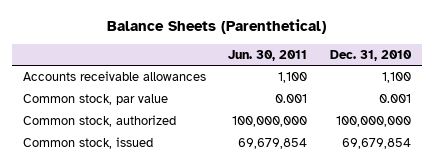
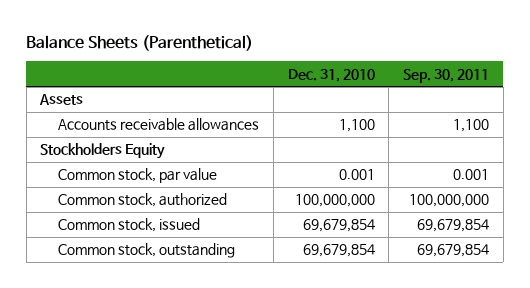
- | Jun. 30, 2011 | Dec. 31, 2010
+ | Dec. 31, 2010 | Sep. 30, 2011
+ Assets
+ Stockholders Equity
+ Common stock, outstanding | 69,679,854 | 69,679,854

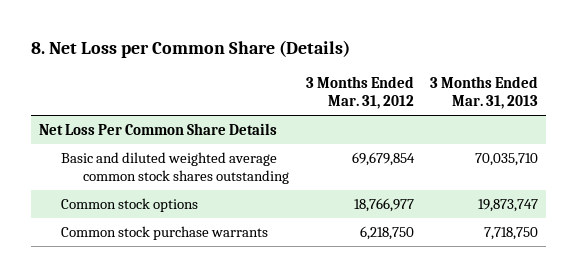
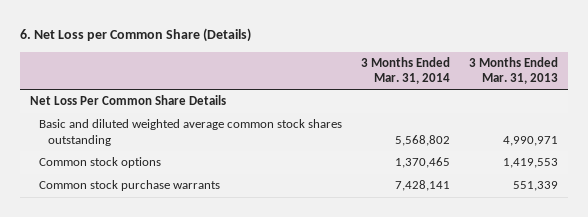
- 8. Net Loss per Common Share (Details)
+ 6. Net Loss per Common Share (Details)
- | 3 Months Ended Mar. 31, 2012 | 3 Months Ended Mar. 31, 2013
+ | 3 Months Ended Mar. 31, 2014 | 3 Months Ended Mar. 31, 2013
- Basic and diluted weighted average common stock shares outstanding | 69,679,854 | 70,035,710
- Common stock options | 18,766,977 | 19,873,747
- Common stock purchase warrants | 6,218,750 | 7,718,750
+ Basic and diluted weighted average common stock shares outstanding | 5,568,802 | 4,990,971
+ Common stock options | 1,370,465 | 1,419,553
+ Common stock purchase warrants | 7,428,141 | 551,339

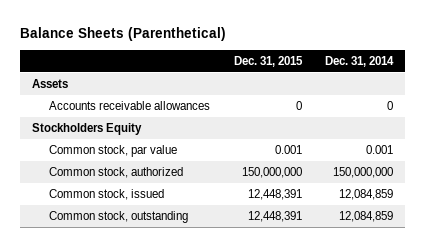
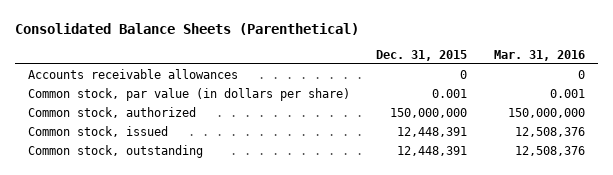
- Balance Sheets (Parenthetical)
+ Consolidated Balance Sheets (Parenthetical)
- | Dec. 31, 2015 | Dec. 31, 2014
+ | Dec. 31, 2015 | Mar. 31, 2016
- Assets
- Stockholders Equity
- Common stock, par value | 0.001 | 0.001
+ Common stock, par value (in dollars per share) | 0.001 | 0.001

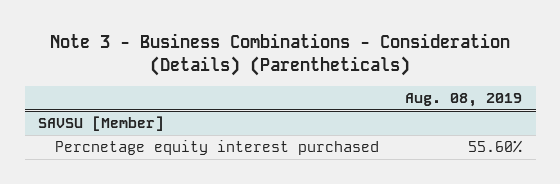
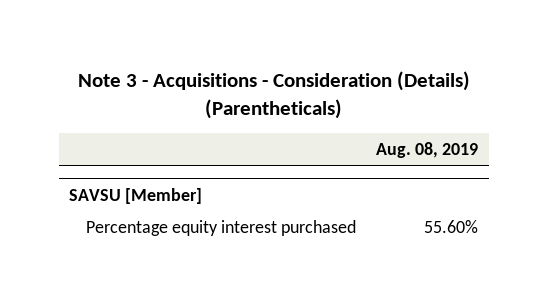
- Note 3 - Business Combinations - Consideration (Details) (Parentheticals)
+ Note 3 - Acquisitions - Consideration (Details) (Parentheticals)
@ SAVSU [Member]
- Percnetage equity interest purchased | 55.60%
+ Percentage equity interest purchased | 55.60%

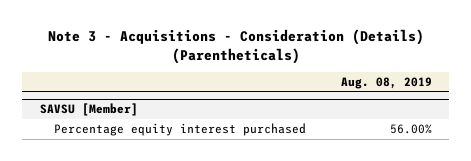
@ SAVSU [Member]
- Percentage equity interest purchased | 55.60%
+ Percentage equity interest purchased | 56.00%

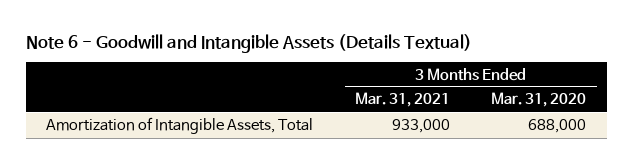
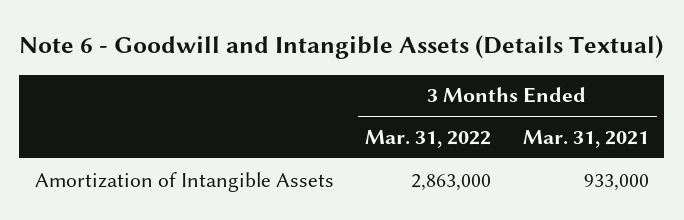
- | 3 Months Ended Mar. 31, 2021 | 3 Months Ended Mar. 31, 2020
+ | 3 Months Ended Mar. 31, 2022 | 3 Months Ended Mar. 31, 2021
- Amortization of Intangible Assets, Total | 933,000 | 688,000
+ Amortization of Intangible Assets | 2,863,000 | 933,000

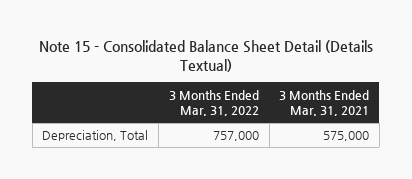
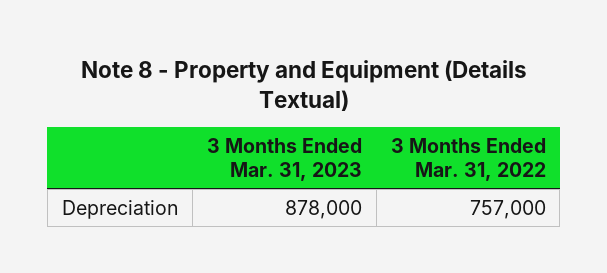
- Note 15 - Consolidated Balance Sheet Detail (Details Textual)
+ Note 8 - Property and Equipment (Details Textual)
- | 3 Months Ended Mar. 31, 2022 | 3 Months Ended Mar. 31, 2021
+ | 3 Months Ended Mar. 31, 2023 | 3 Months Ended Mar. 31, 2022
- Depreciation, Total | 757,000 | 575,000
+ Depreciation | 878,000 | 757,000

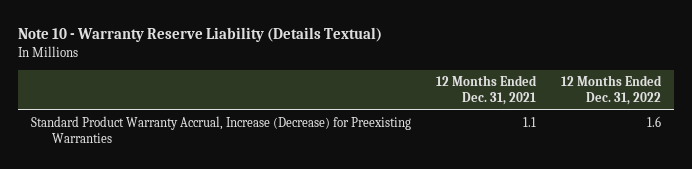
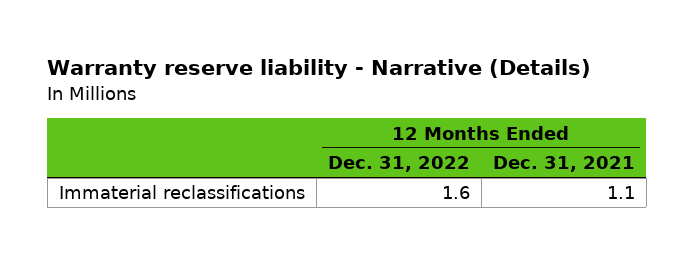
- Note 10 - Warranty Reserve Liability (Details Textual)
+ Warranty reserve liability - Narrative (Details)
- | 12 Months Ended Dec. 31, 2021 | 12 Months Ended Dec. 31, 2022
+ | 12 Months Ended Dec. 31, 2022 | 12 Months Ended Dec. 31, 2021
- Standard Product Warranty Accrual, Increase (Decrease) for Preexisting Warranties | 1.1 | 1.6
+ Immaterial reclassifications | 1.6 | 1.1

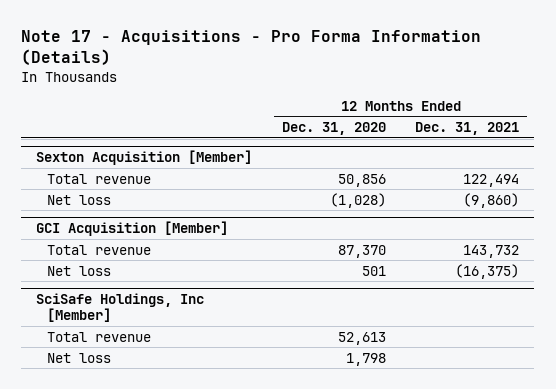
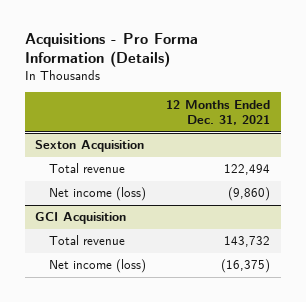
- Note 17 - Acquisitions - Pro Forma Information (Details)
+ Acquisitions - Pro Forma Information (Details)
- | 12 Months Ended Dec. 31, 2020 | 12 Months Ended Dec. 31, 2021
+ | 12 Months Ended Dec. 31, 2021
- Sexton Acquisition [Member]
+ Sexton Acquisition
- Net loss | (1,028) | (9,860)
- GCI Acquisition [Member]
+ Net income (loss) | (9,860)
+ GCI Acquisition
- Net loss | 501 | (16,375)
- SciSafe Holdings, Inc [Member]
- Total revenue | 52,613 |
- Net loss | 1,798 |
+ Net income (loss) | (16,375)

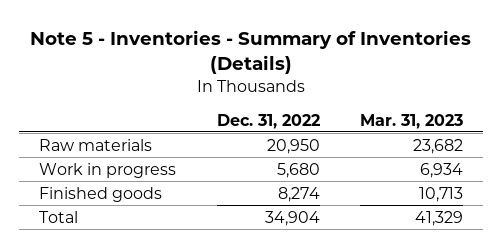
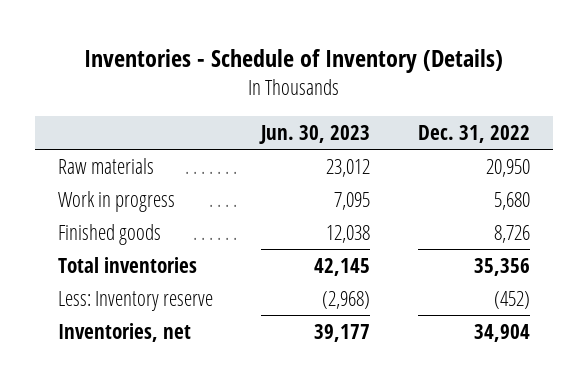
- Note 5 - Inventories - Summary of Inventories (Details)
+ Inventories - Schedule of Inventory (Details)
- | Dec. 31, 2022 | Mar. 31, 2023
+ | Jun. 30, 2023 | Dec. 31, 2022
- Finished goods | 8,274 | 10,713
- Total | 34,904 | 41,329
+ Finished goods | 12,038 | 8,726
+ Total inventories | 42,145 | 35,356
+ Less: Inventory reserve | (2,968) | (452)
+ Inventories, net | 39,177 | 34,904

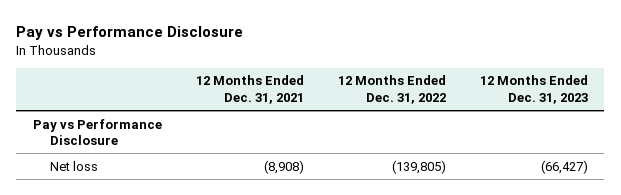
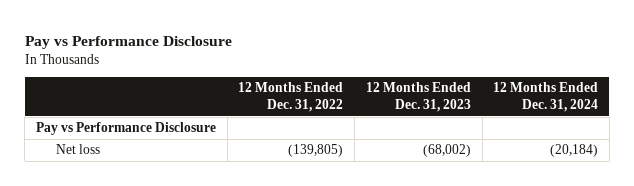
- | 12 Months Ended Dec. 31, 2021 | 12 Months Ended Dec. 31, 2022 | 12 Months Ended Dec. 31, 2023
+ | 12 Months Ended Dec. 31, 2022 | 12 Months Ended Dec. 31, 2023 | 12 Months Ended Dec. 31, 2024
- Net loss | (8,908) | (139,805) | (66,427)
+ Net loss | (139,805) | (68,002) | (20,184)

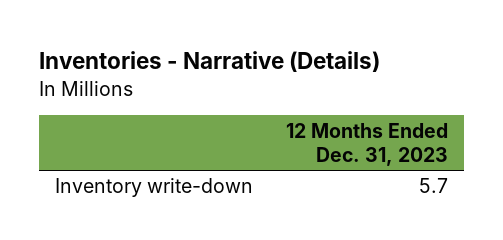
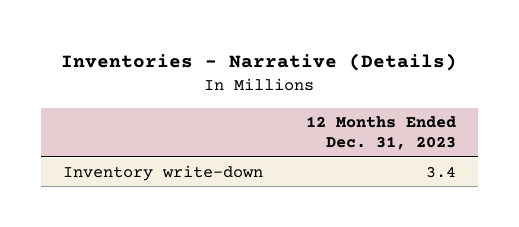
- Inventory write-down | 5.7
+ Inventory write-down | 3.4

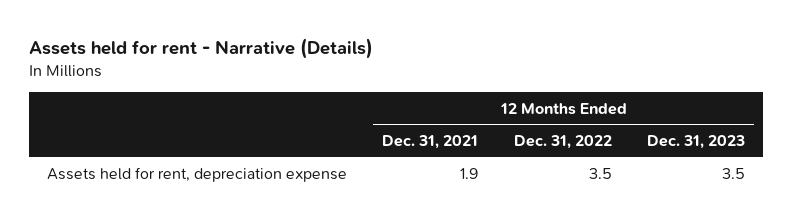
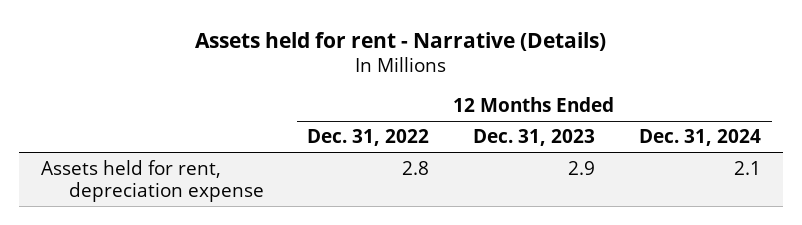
- | 12 Months Ended Dec. 31, 2021 | 12 Months Ended Dec. 31, 2022 | 12 Months Ended Dec. 31, 2023
+ | 12 Months Ended Dec. 31, 2022 | 12 Months Ended Dec. 31, 2023 | 12 Months Ended Dec. 31, 2024
- Assets held for rent, depreciation expense | 1.9 | 3.5 | 3.5
+ Assets held for rent, depreciation expense | 2.8 | 2.9 | 2.1

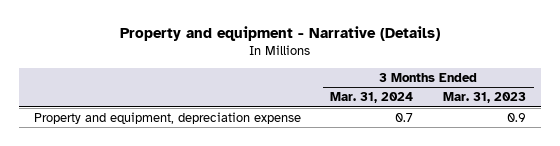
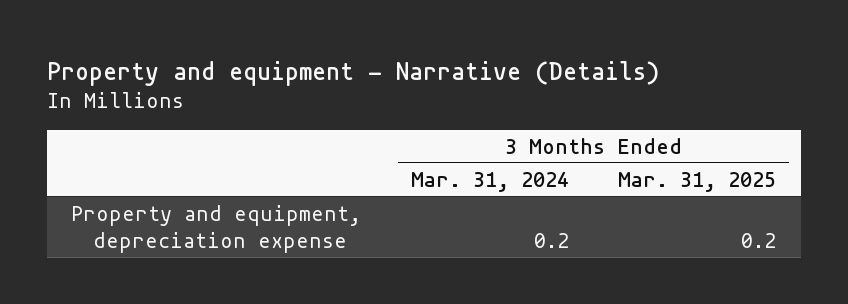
- | 3 Months Ended Mar. 31, 2024 | 3 Months Ended Mar. 31, 2023
+ | 3 Months Ended Mar. 31, 2024 | 3 Months Ended Mar. 31, 2025
- Property and equipment, depreciation expense | 0.7 | 0.9
+ Property and equipment, depreciation expense | 0.2 | 0.2

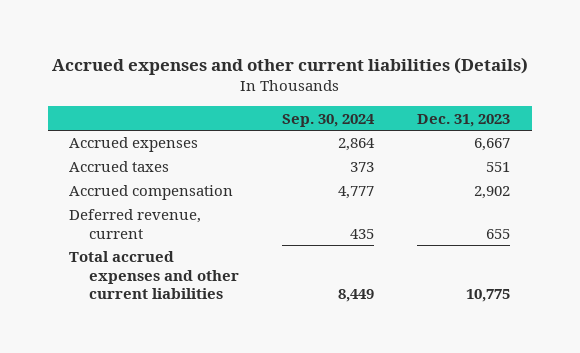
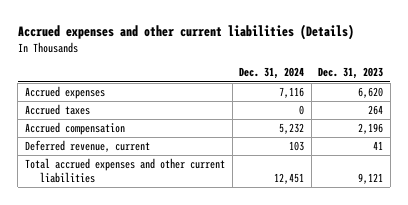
- | Sep. 30, 2024 | Dec. 31, 2023
+ | Dec. 31, 2024 | Dec. 31, 2023
- Accrued expenses | 2,864 | 6,667
- Accrued taxes | 373 | 551
- Accrued compensation | 4,777 | 2,902
- Deferred revenue, current | 435 | 655
- Total accrued expenses and other current liabilities | 8,449 | 10,775
+ Accrued expenses | 7,116 | 6,620
+ Accrued taxes | 0 | 264
+ Accrued compensation | 5,232 | 2,196
+ Deferred revenue, current | 103 | 41
+ Total accrued expenses and other current liabilities | 12,451 | 9,121

